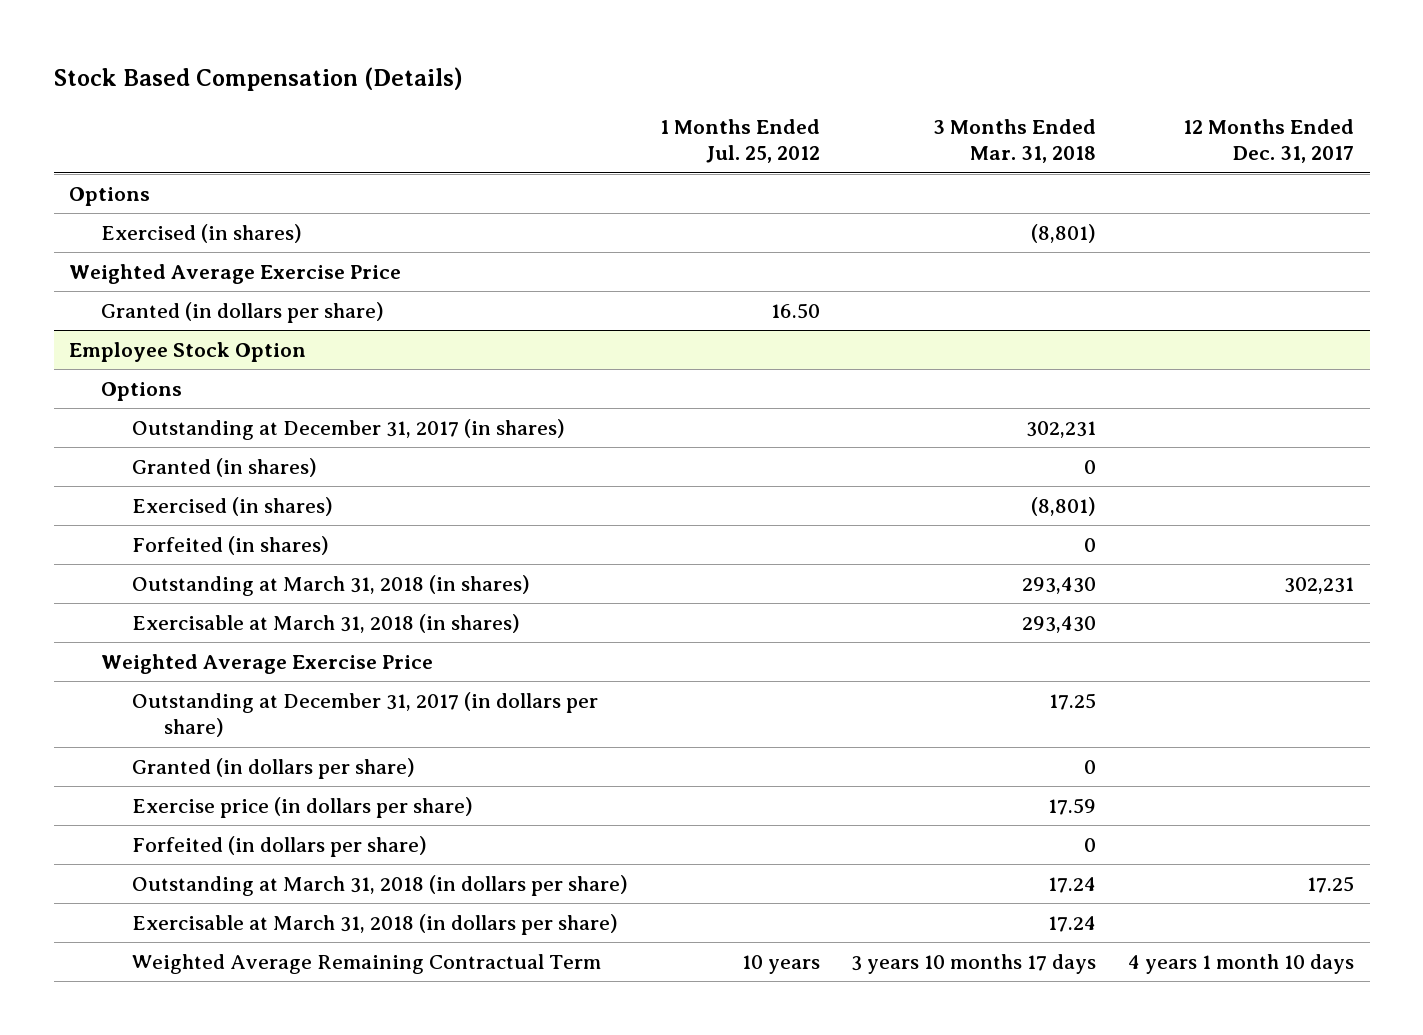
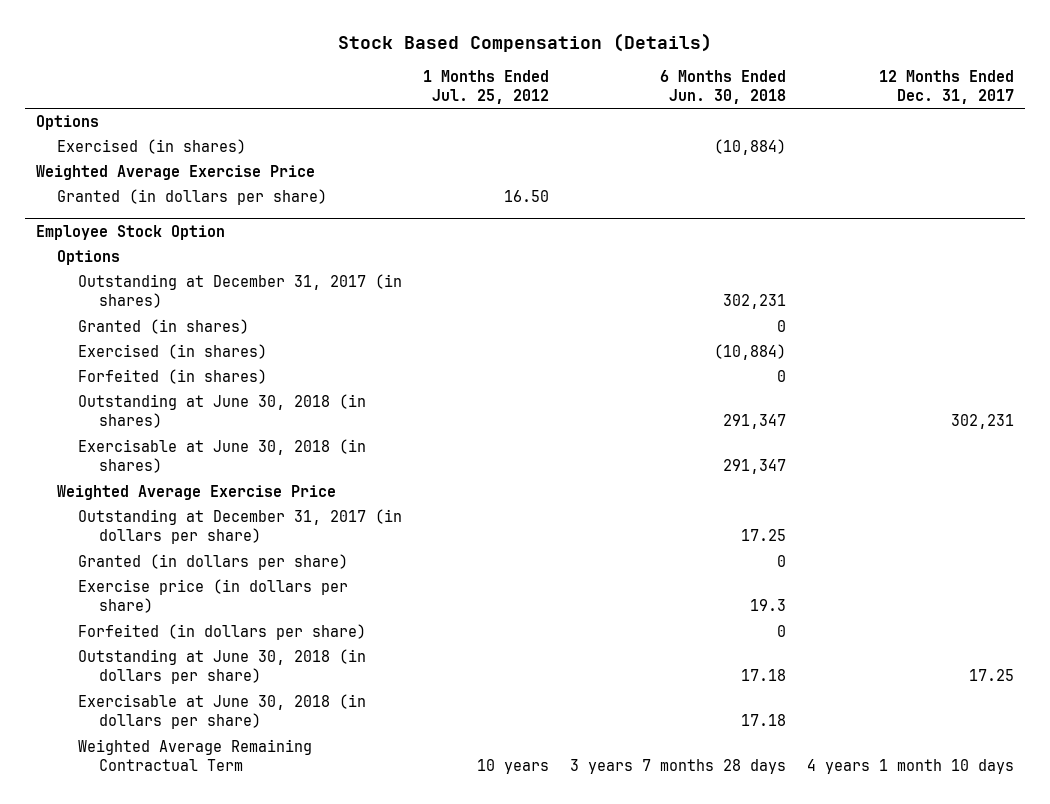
- | 1 Months Ended Jul. 25, 2012 | 3 Months Ended Mar. 31, 2018 | 12 Months Ended Dec. 31, 2017
+ | 1 Months Ended Jul. 25, 2012 | 6 Months Ended Jun. 30, 2018 | 12 Months Ended Dec. 31, 2017
@ Employee Stock Option
- Outstanding at March 31, 2018 (in shares) | | 293,430 | 302,231
- Exercisable at March 31, 2018 (in shares) | | 293,430 |
+ Outstanding at June 30, 2018 (in shares) | | 291,347 | 302,231
+ Exercisable at June 30, 2018 (in shares) | | 291,347 |
- Outstanding at March 31, 2018 (in dollars per share) | | 17.24 | 17.25
- Exercisable at March 31, 2018 (in dollars per share) | | 17.24 |
+ Outstanding at June 30, 2018 (in dollars per share) | | 17.18 | 17.25
+ Exercisable at June 30, 2018 (in dollars per share) | | 17.18 |

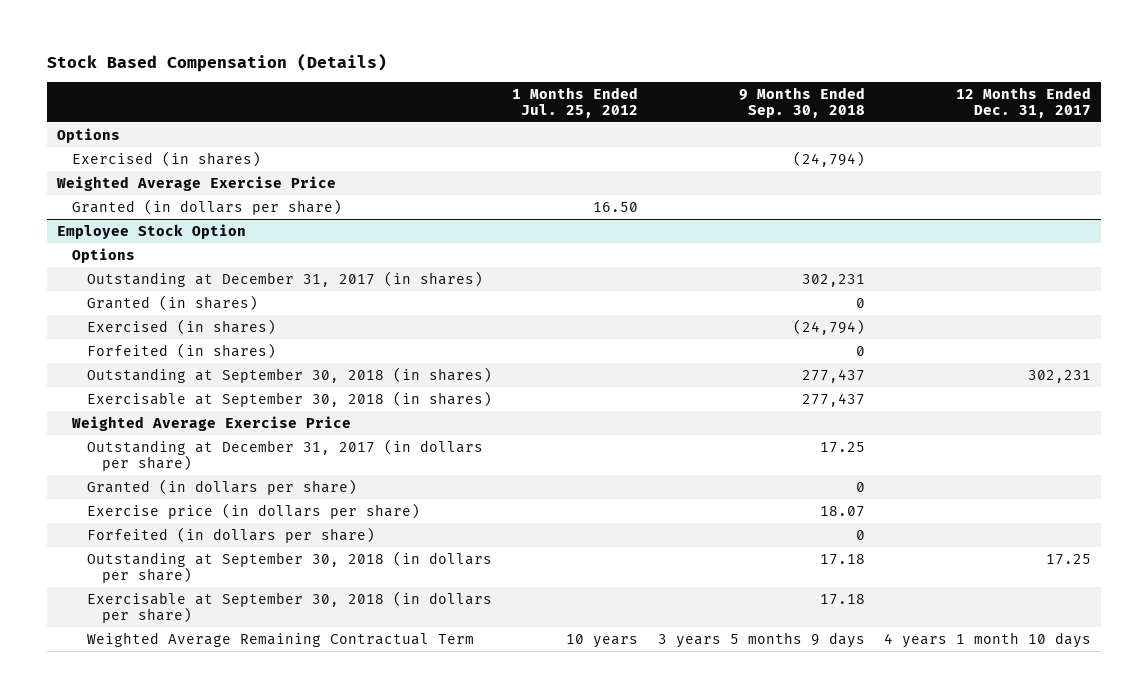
- | 1 Months Ended Jul. 25, 2012 | 6 Months Ended Jun. 30, 2018 | 12 Months Ended Dec. 31, 2017
+ | 1 Months Ended Jul. 25, 2012 | 9 Months Ended Sep. 30, 2018 | 12 Months Ended Dec. 31, 2017
@ Employee Stock Option
- Outstanding at June 30, 2018 (in shares) | | 291,347 | 302,231
- Exercisable at June 30, 2018 (in shares) | | 291,347 |
+ Outstanding at September 30, 2018 (in shares) | | 277,437 | 302,231
+ Exercisable at September 30, 2018 (in shares) | | 277,437 |
- Outstanding at June 30, 2018 (in dollars per share) | | 17.18 | 17.25
- Exercisable at June 30, 2018 (in dollars per share) | | 17.18 |
+ Outstanding at September 30, 2018 (in dollars per share) | | 17.18 | 17.25
+ Exercisable at September 30, 2018 (in dollars per share) | | 17.18 |

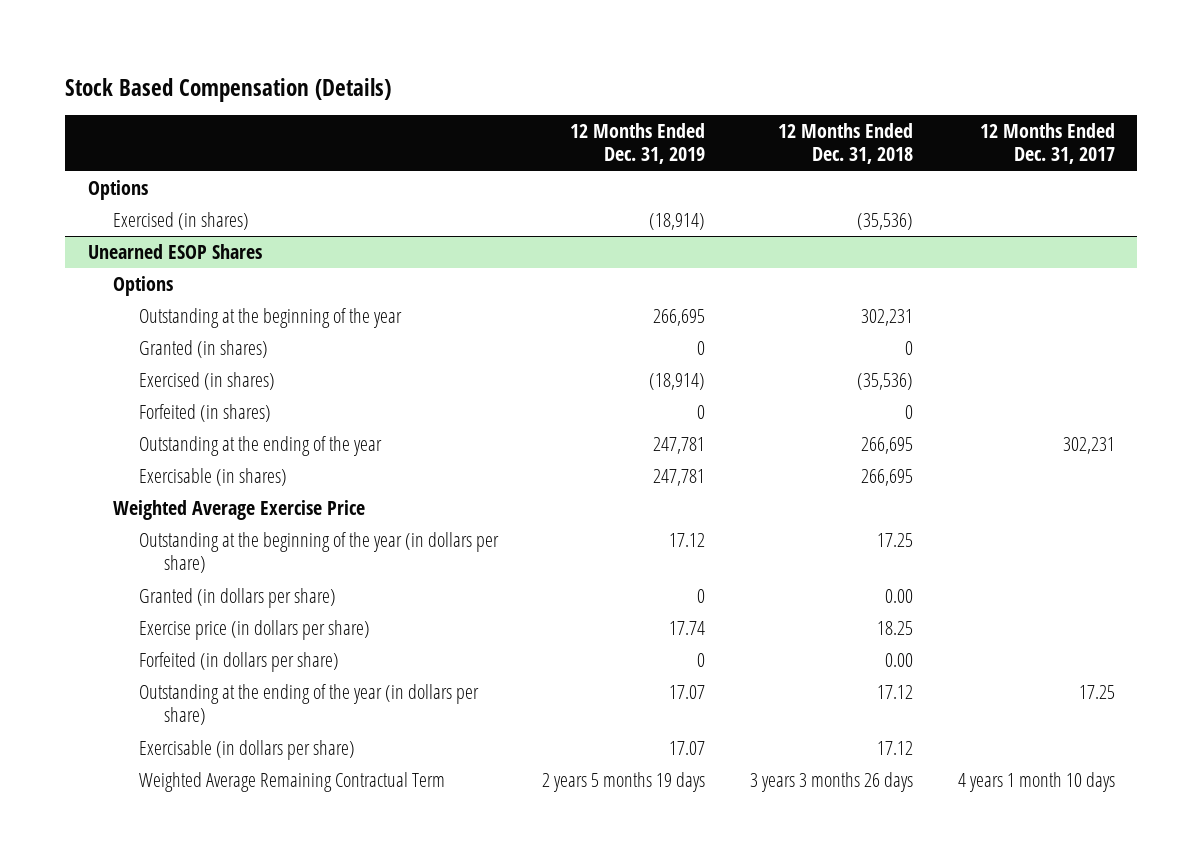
- | 1 Months Ended Jul. 25, 2012 | 9 Months Ended Sep. 30, 2018 | 12 Months Ended Dec. 31, 2017
+ | 12 Months Ended Dec. 31, 2019 | 12 Months Ended Dec. 31, 2018 | 12 Months Ended Dec. 31, 2017
- Weighted Average Exercise Price
- Granted (in dollars per share) | 16.50 | |
- Employee Stock Option
+ Unearned ESOP Shares
- Outstanding at December 31, 2017 (in shares) | | 302,231 |
+ Outstanding at the beginning of the year | 266,695 | 302,231 |
- Outstanding at September 30, 2018 (in shares) | | 277,437 | 302,231
- Exercisable at September 30, 2018 (in shares) | | 277,437 |
+ Outstanding at the ending of the year | 247,781 | 266,695 | 302,231
+ Exercisable (in shares) | 247,781 | 266,695 |
- Outstanding at December 31, 2017 (in dollars per share) | | 17.25 |
+ Outstanding at the beginning of the year (in dollars per share) | 17.12 | 17.25 |
- Outstanding at September 30, 2018 (in dollars per share) | | 17.18 | 17.25
- Exercisable at September 30, 2018 (in dollars per share) | | 17.18 |
+ Outstanding at the ending of the year (in dollars per share) | 17.07 | 17.12 | 17.25
+ Exercisable (in dollars per share) | 17.07 | 17.12 |

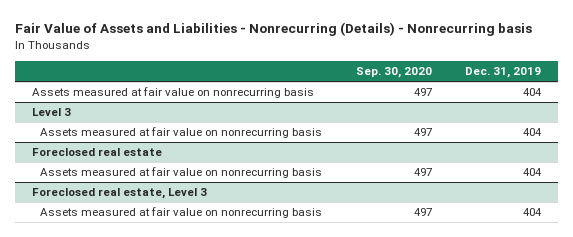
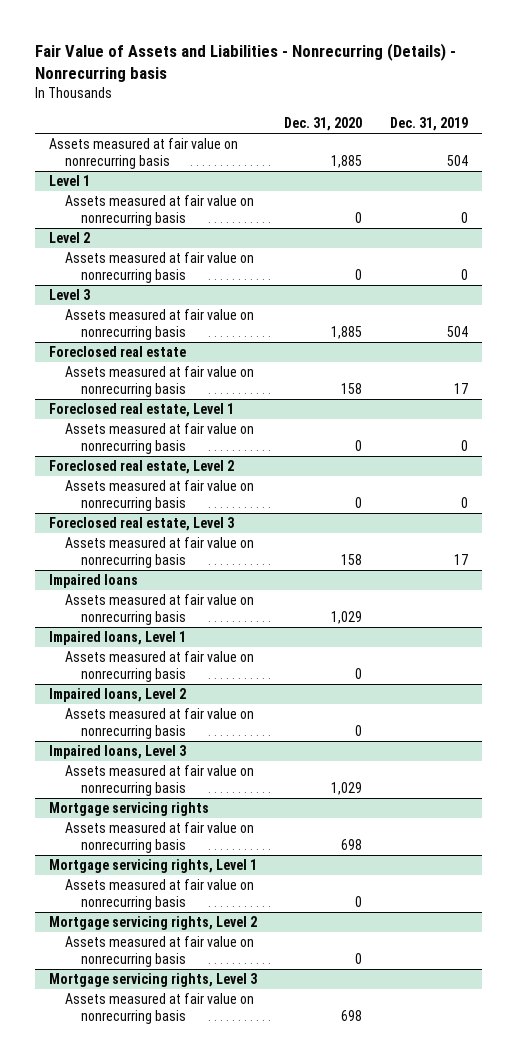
- | Sep. 30, 2020 | Dec. 31, 2019
+ | Dec. 31, 2020 | Dec. 31, 2019
- Assets measured at fair value on nonrecurring basis | 497 | 404
+ Assets measured at fair value on nonrecurring basis | 1,885 | 504
+ Level 1
+ Assets measured at fair value on nonrecurring basis | 0 | 0
+ Level 2
+ Assets measured at fair value on nonrecurring basis | 0 | 0
@ Level 3
- Assets measured at fair value on nonrecurring basis | 497 | 404
+ Assets measured at fair value on nonrecurring basis | 1,885 | 504
@ Foreclosed real estate
- Assets measured at fair value on nonrecurring basis | 497 | 404
+ Assets measured at fair value on nonrecurring basis | 158 | 17
+ Foreclosed real estate, Level 1
+ Assets measured at fair value on nonrecurring basis | 0 | 0
+ Foreclosed real estate, Level 2
+ Assets measured at fair value on nonrecurring basis | 0 | 0
@ Foreclosed real estate, Level 3
- Assets measured at fair value on nonrecurring basis | 497 | 404
+ Assets measured at fair value on nonrecurring basis | 158 | 17
+ Impaired loans
+ Assets measured at fair value on nonrecurring basis | 1,029 |
+ Impaired loans, Level 1
+ Assets measured at fair value on nonrecurring basis | 0 |
+ Impaired loans, Level 2
+ Assets measured at fair value on nonrecurring basis | 0 |
+ Impaired loans, Level 3
+ Assets measured at fair value on nonrecurring basis | 1,029 |
+ Mortgage servicing rights
+ Assets measured at fair value on nonrecurring basis | 698 |
+ Mortgage servicing rights, Level 1
+ Assets measured at fair value on nonrecurring basis | 0 |
+ Mortgage servicing rights, Level 2
+ Assets measured at fair value on nonrecurring basis | 0 |
+ Mortgage servicing rights, Level 3
+ Assets measured at fair value on nonrecurring basis | 698 |

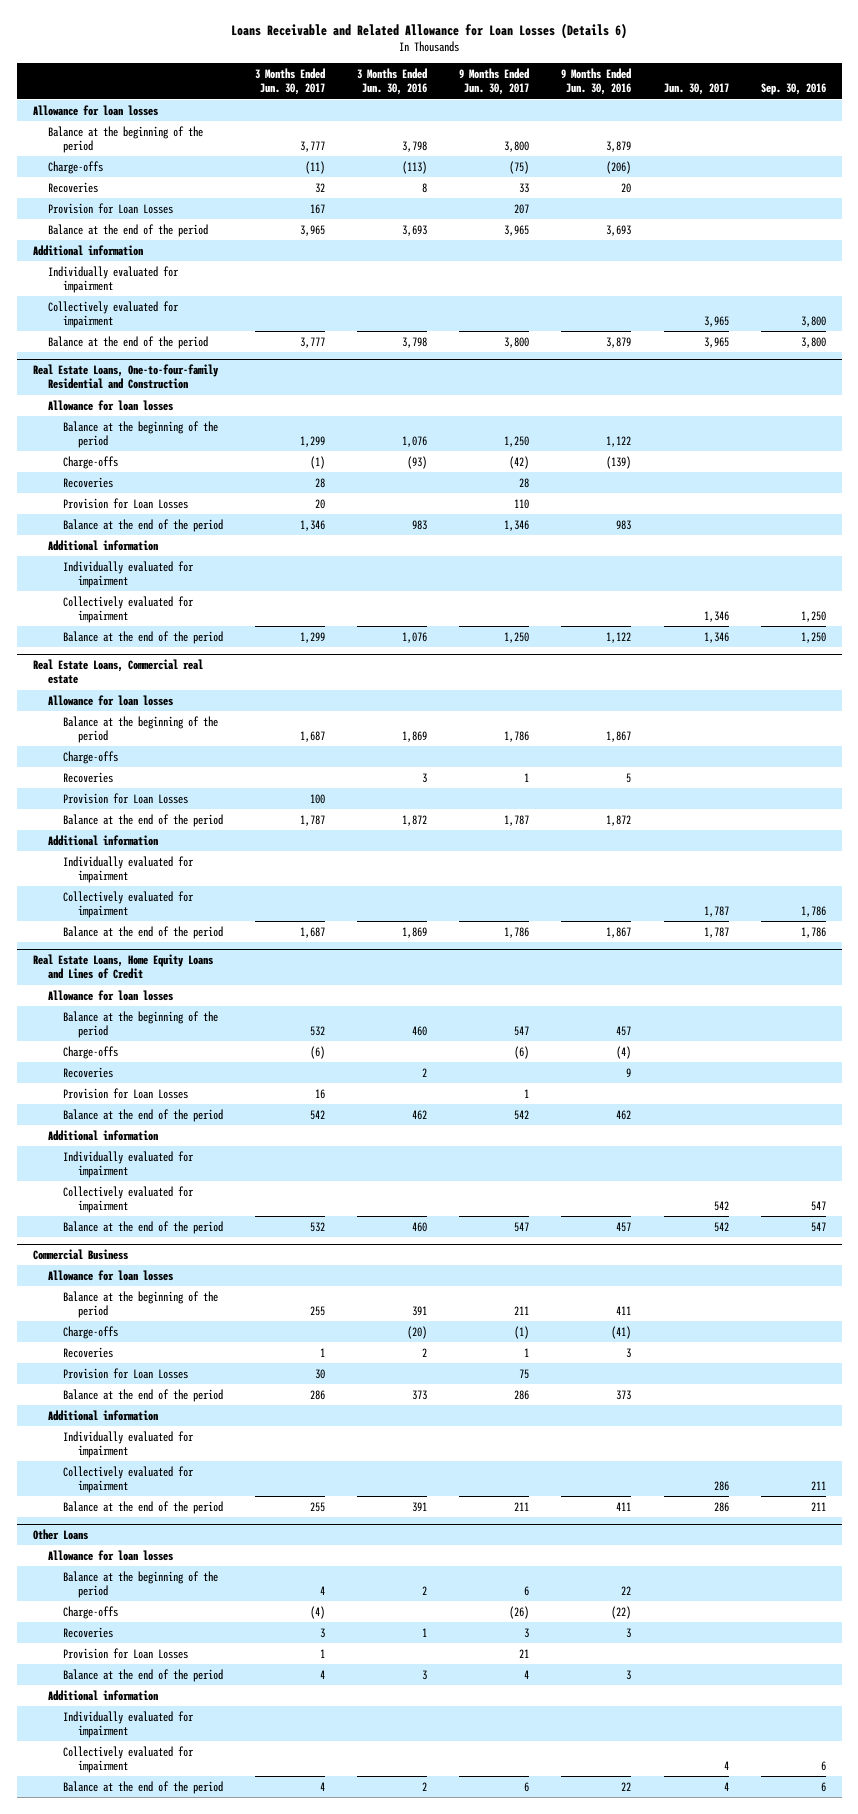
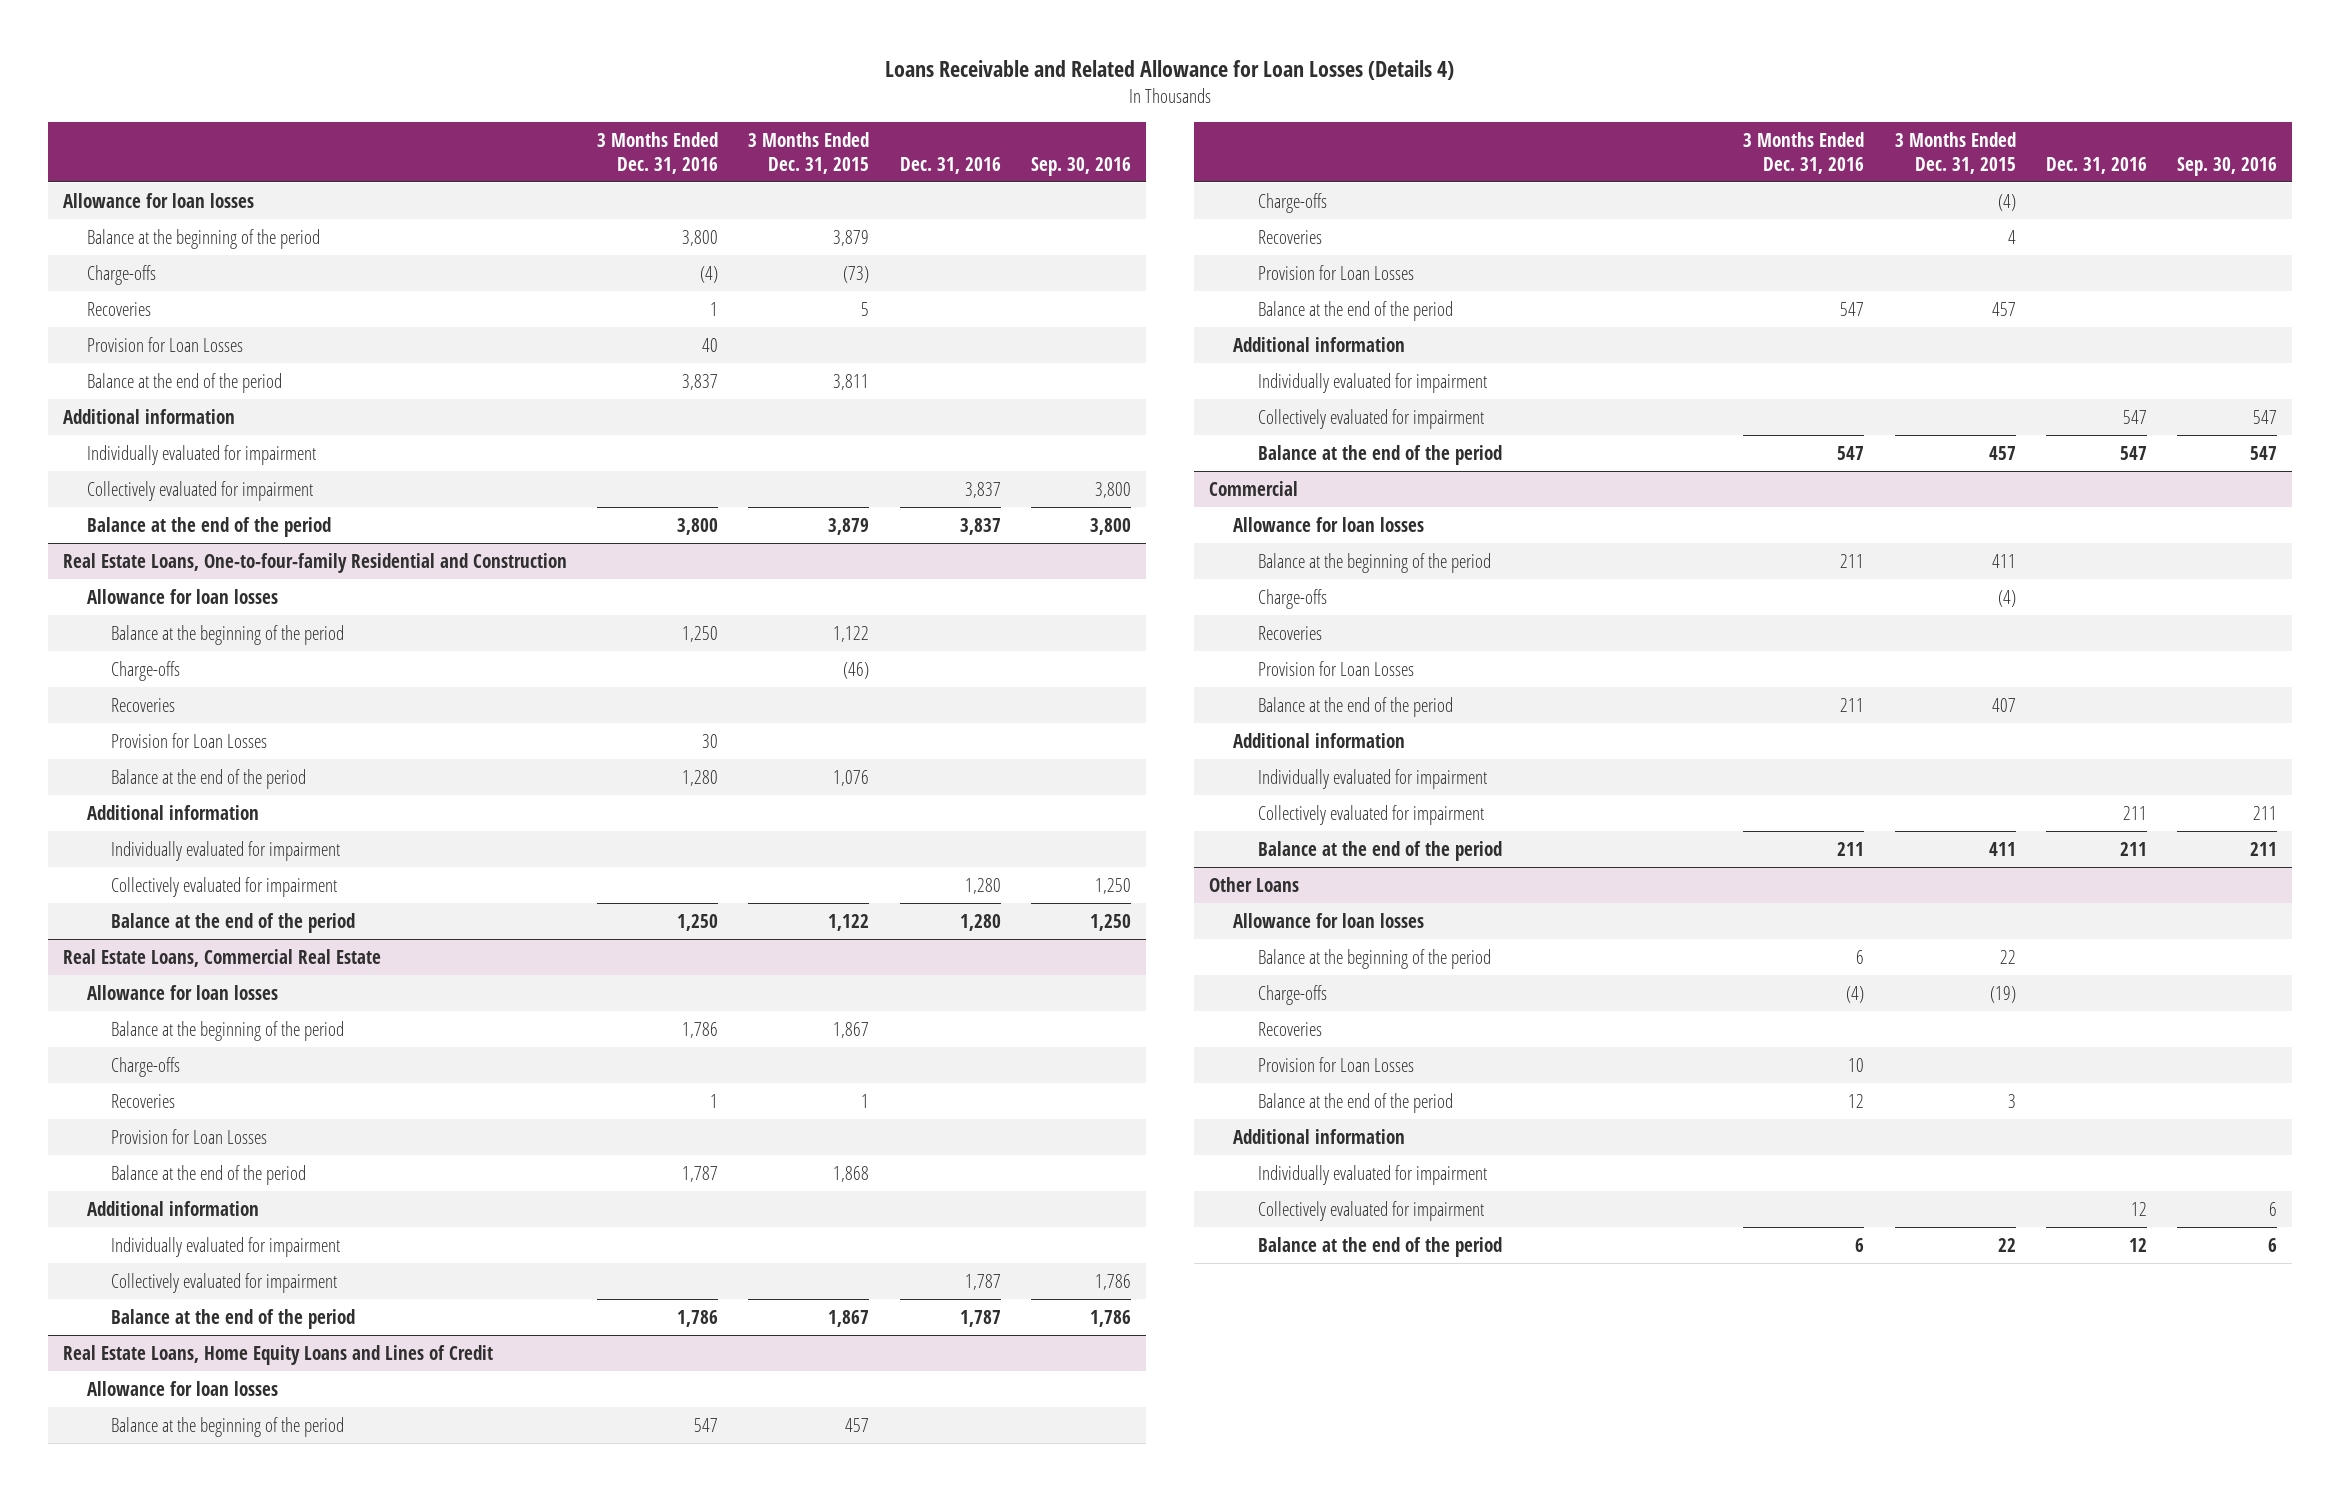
- Loans Receivable and Related Allowance for Loan Losses (Details 6)
+ Loans Receivable and Related Allowance for Loan Losses (Details 4)
- | 3 Months Ended Jun. 30, 2017 | 3 Months Ended Jun. 30, 2016 | 9 Months Ended Jun. 30, 2017 | 9 Months Ended Jun. 30, 2016 | Jun. 30, 2017 | Sep. 30, 2016
+ | 3 Months Ended Dec. 31, 2016 | 3 Months Ended Dec. 31, 2015 | Dec. 31, 2016 | Sep. 30, 2016
- Real Estate Loans, Commercial real estate
+ Real Estate Loans, Commercial Real Estate
- Commercial Business
+ Commercial

